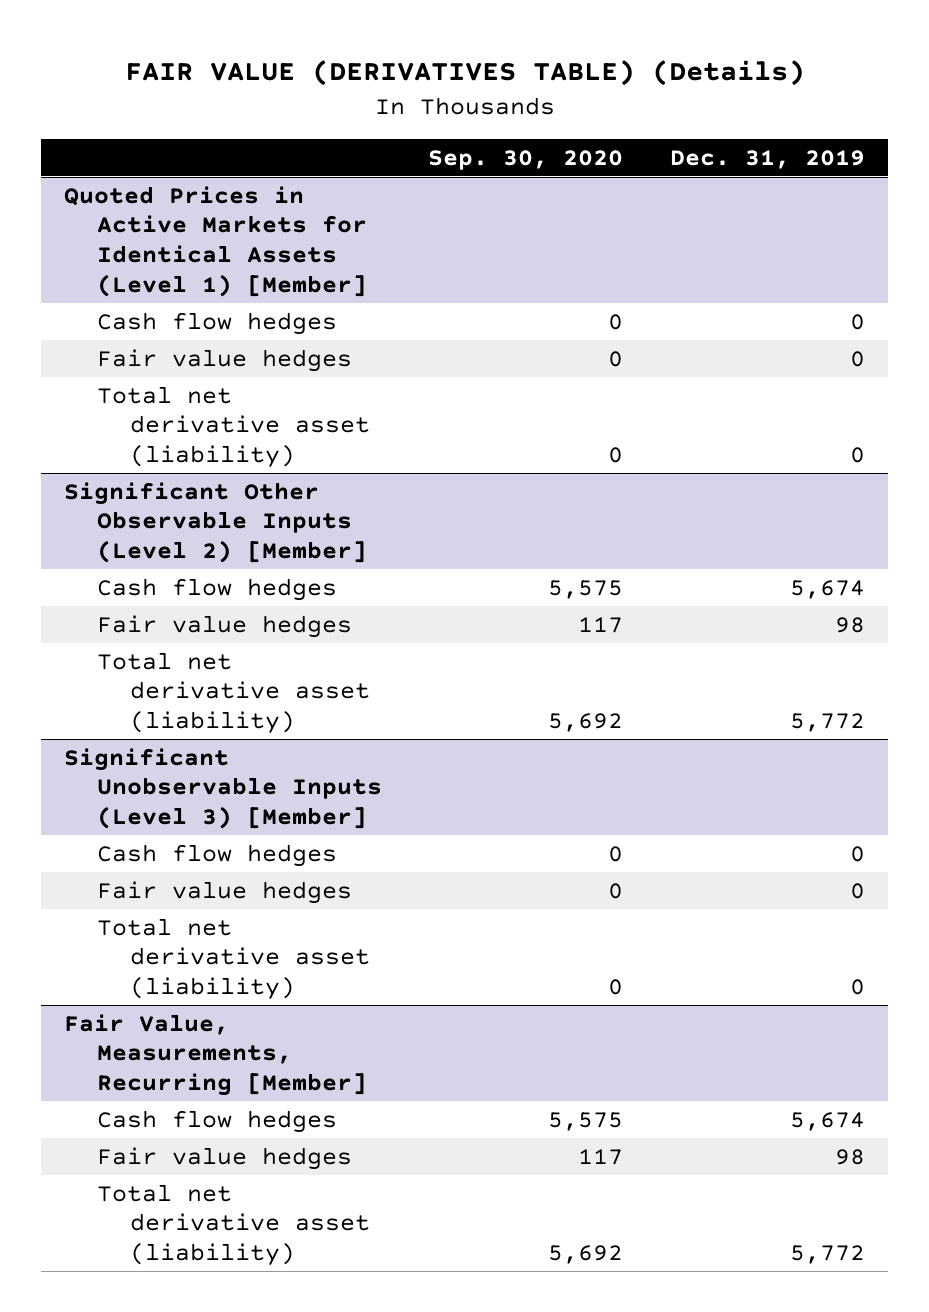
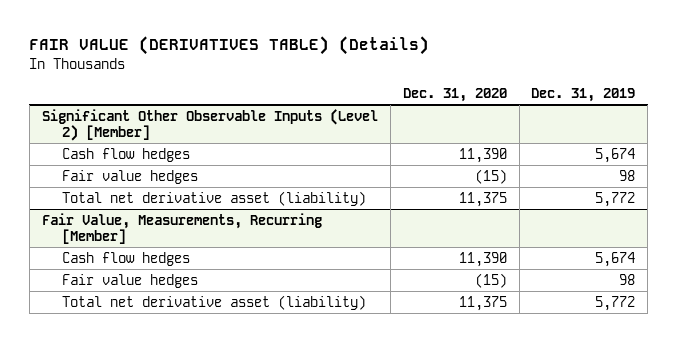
- | Sep. 30, 2020 | Dec. 31, 2019
+ | Dec. 31, 2020 | Dec. 31, 2019
- Quoted Prices in Active Markets for Identical Assets (Level 1) [Member]
- Cash flow hedges | 0 | 0
- Fair value hedges | 0 | 0
- Total net derivative asset (liability) | 0 | 0
- Significant Unobservable Inputs (Level 3) [Member]
- Cash flow hedges | 0 | 0
- Fair value hedges | 0 | 0
- Total net derivative asset (liability) | 0 | 0

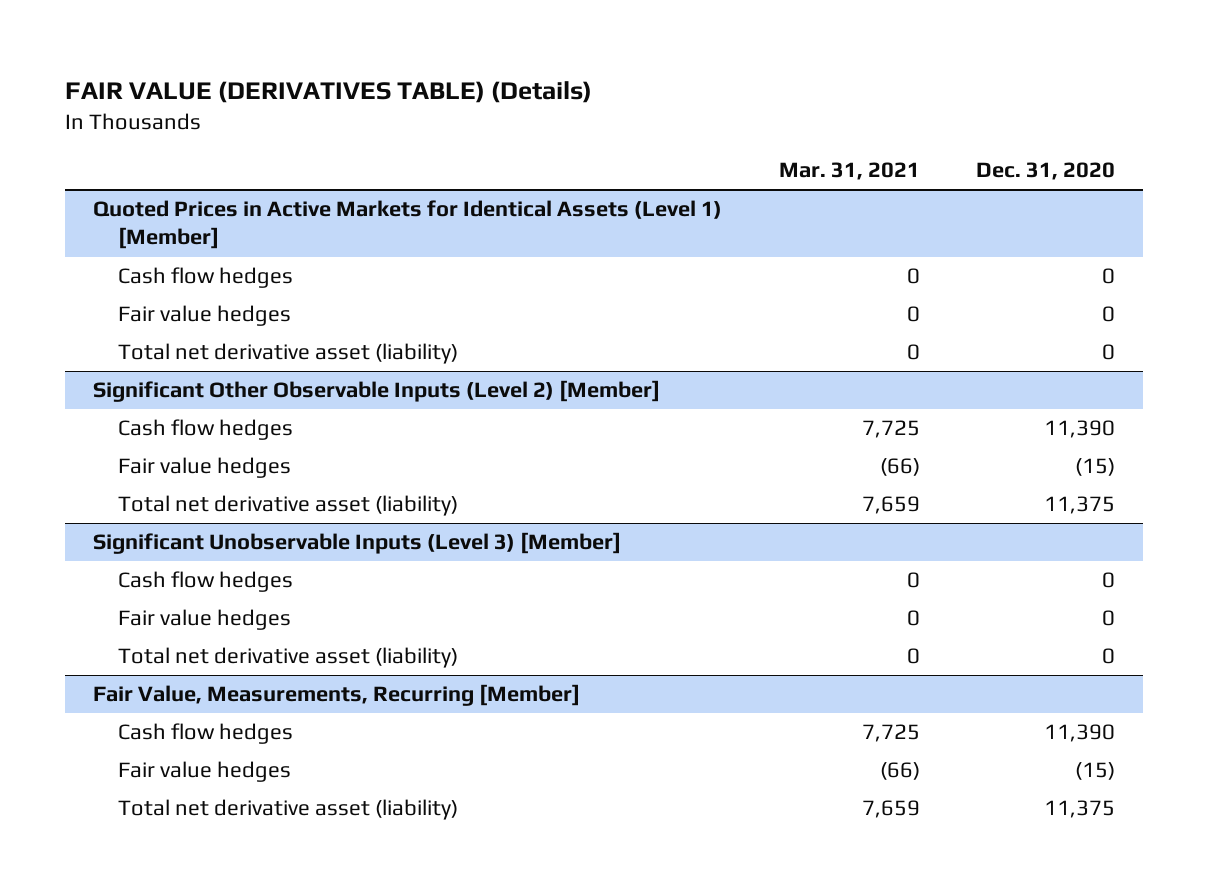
- | Dec. 31, 2020 | Dec. 31, 2019
+ | Mar. 31, 2021 | Dec. 31, 2020
+ Quoted Prices in Active Markets for Identical Assets (Level 1) [Member]
+ Cash flow hedges | 0 | 0
+ Fair value hedges | 0 | 0
+ Total net derivative asset (liability) | 0 | 0
+ Significant Unobservable Inputs (Level 3) [Member]
+ Cash flow hedges | 0 | 0
+ Fair value hedges | 0 | 0
+ Total net derivative asset (liability) | 0 | 0

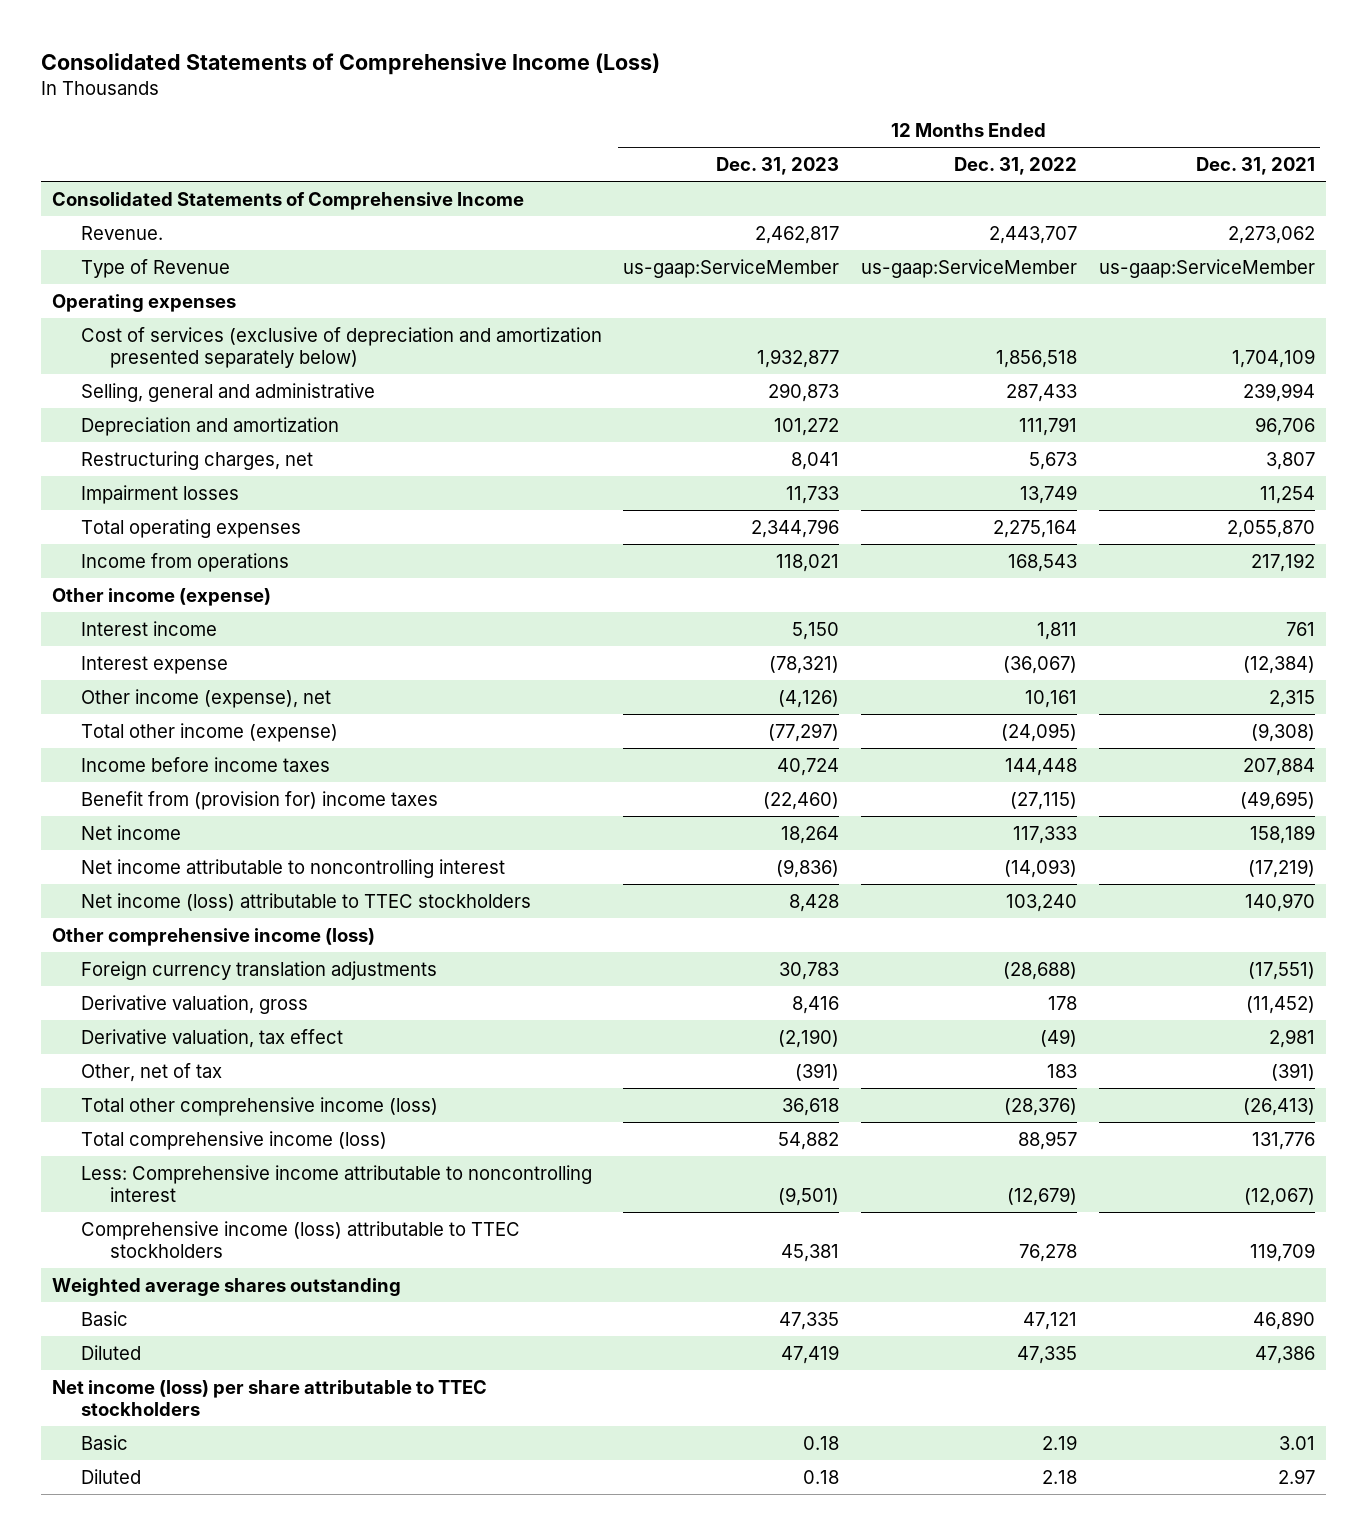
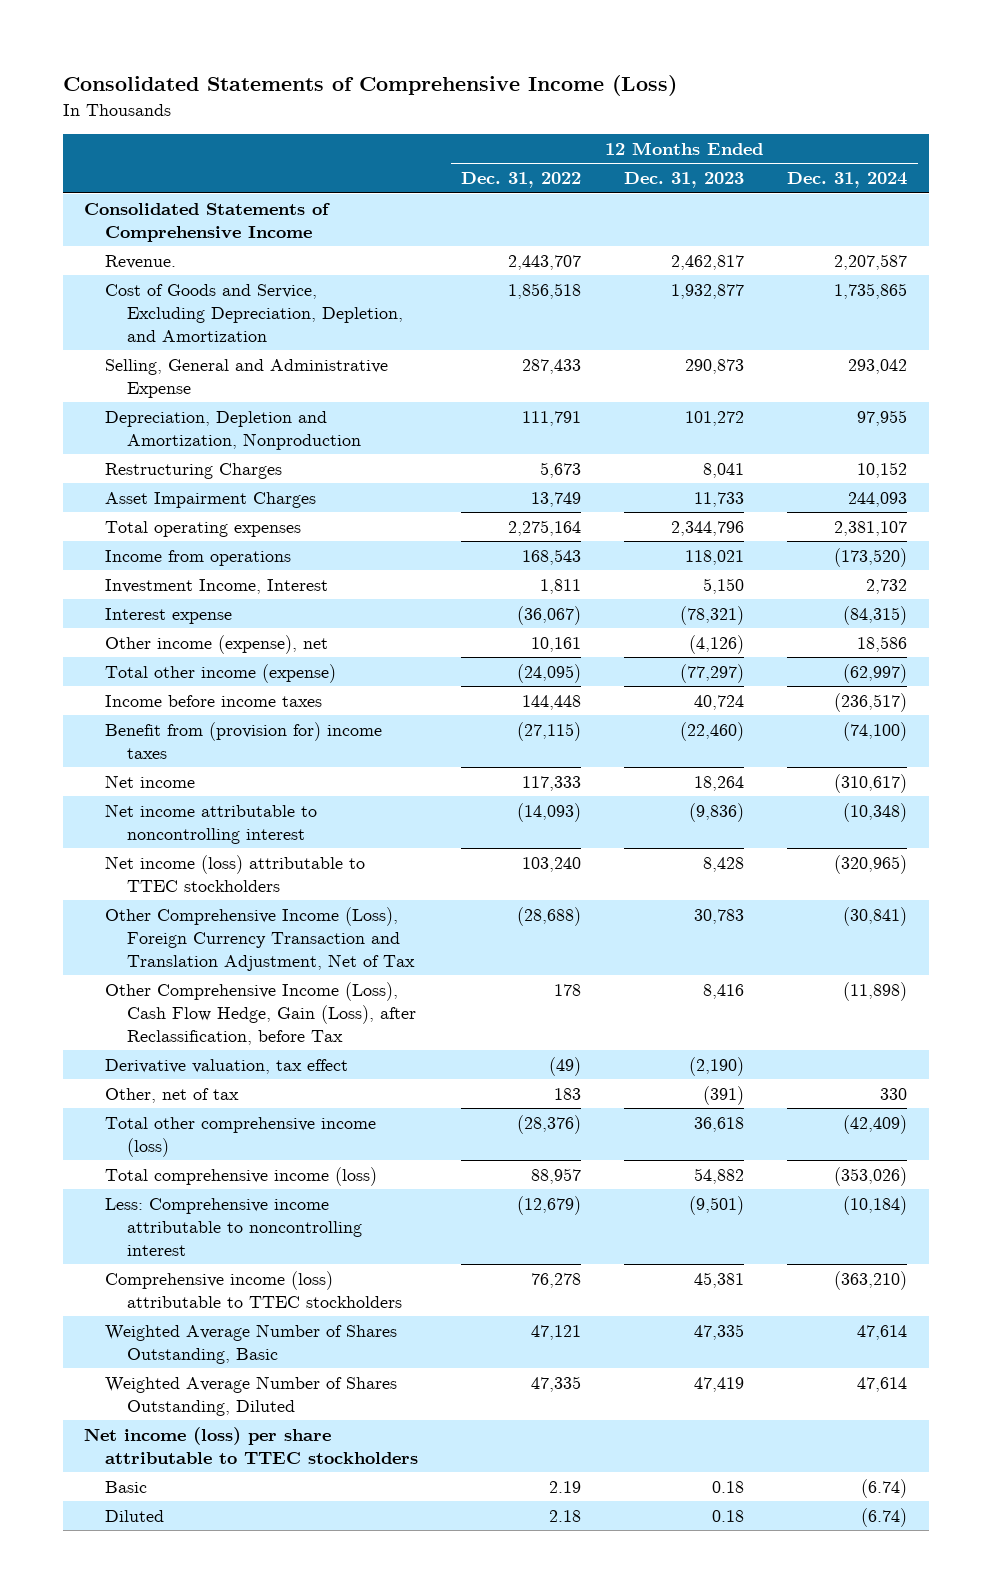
- | 12 Months Ended Dec. 31, 2023 | 12 Months Ended Dec. 31, 2022 | 12 Months Ended Dec. 31, 2021
+ | 12 Months Ended Dec. 31, 2022 | 12 Months Ended Dec. 31, 2023 | 12 Months Ended Dec. 31, 2024
- Type of Revenue | us-gaap:ServiceMember | us-gaap:ServiceMember | us-gaap:ServiceMember
- Operating expenses
- Cost of services (exclusive of depreciation and amortization presented separately below) | 1,932,877 | 1,856,518 | 1,704,109
- Selling, general and administrative | 290,873 | 287,433 | 239,994
- Depreciation and amortization | 101,272 | 111,791 | 96,706
- Restructuring charges, net | 8,041 | 5,673 | 3,807
- Impairment losses | 11,733 | 13,749 | 11,254
+ Cost of Goods and Service, Excluding Depreciation, Depletion, and Amortization | 1,856,518 | 1,932,877 | 1,735,865
+ Selling, General and Administrative Expense | 287,433 | 290,873 | 293,042
+ Depreciation, Depletion and Amortization, Nonproduction | 111,791 | 101,272 | 97,955
+ Restructuring Charges | 5,673 | 8,041 | 10,152
+ Asset Impairment Charges | 13,749 | 11,733 | 244,093
- Other income (expense)
- Interest income | 5,150 | 1,811 | 761
+ Investment Income, Interest | 1,811 | 5,150 | 2,732
- Other comprehensive income (loss)
- Foreign currency translation adjustments | 30,783 | (28,688) | (17,551)
- Derivative valuation, gross | 8,416 | 178 | (11,452)
+ Other Comprehensive Income (Loss), Foreign Currency Transaction and Translation Adjustment, Net of Tax | (28,688) | 30,783 | (30,841)
+ Other Comprehensive Income (Loss), Cash Flow Hedge, Gain (Loss), after Reclassification, before Tax | 178 | 8,416 | (11,898)
- Weighted average shares outstanding
- Basic | 47,335 | 47,121 | 46,890
- Diluted | 47,419 | 47,335 | 47,386
+ Weighted Average Number of Shares Outstanding, Basic | 47,121 | 47,335 | 47,614
+ Weighted Average Number of Shares Outstanding, Diluted | 47,335 | 47,419 | 47,614

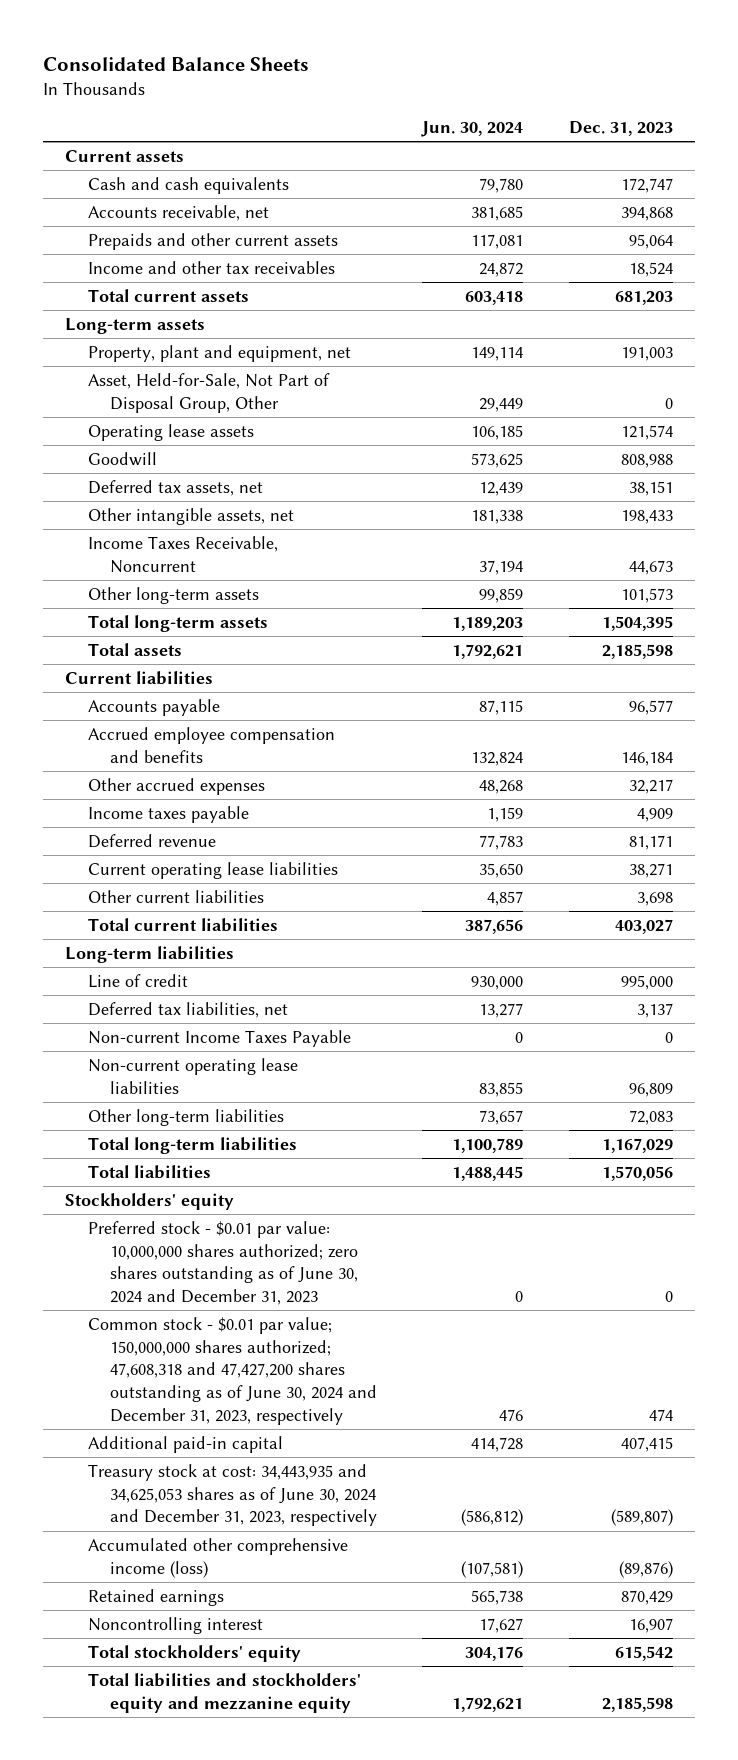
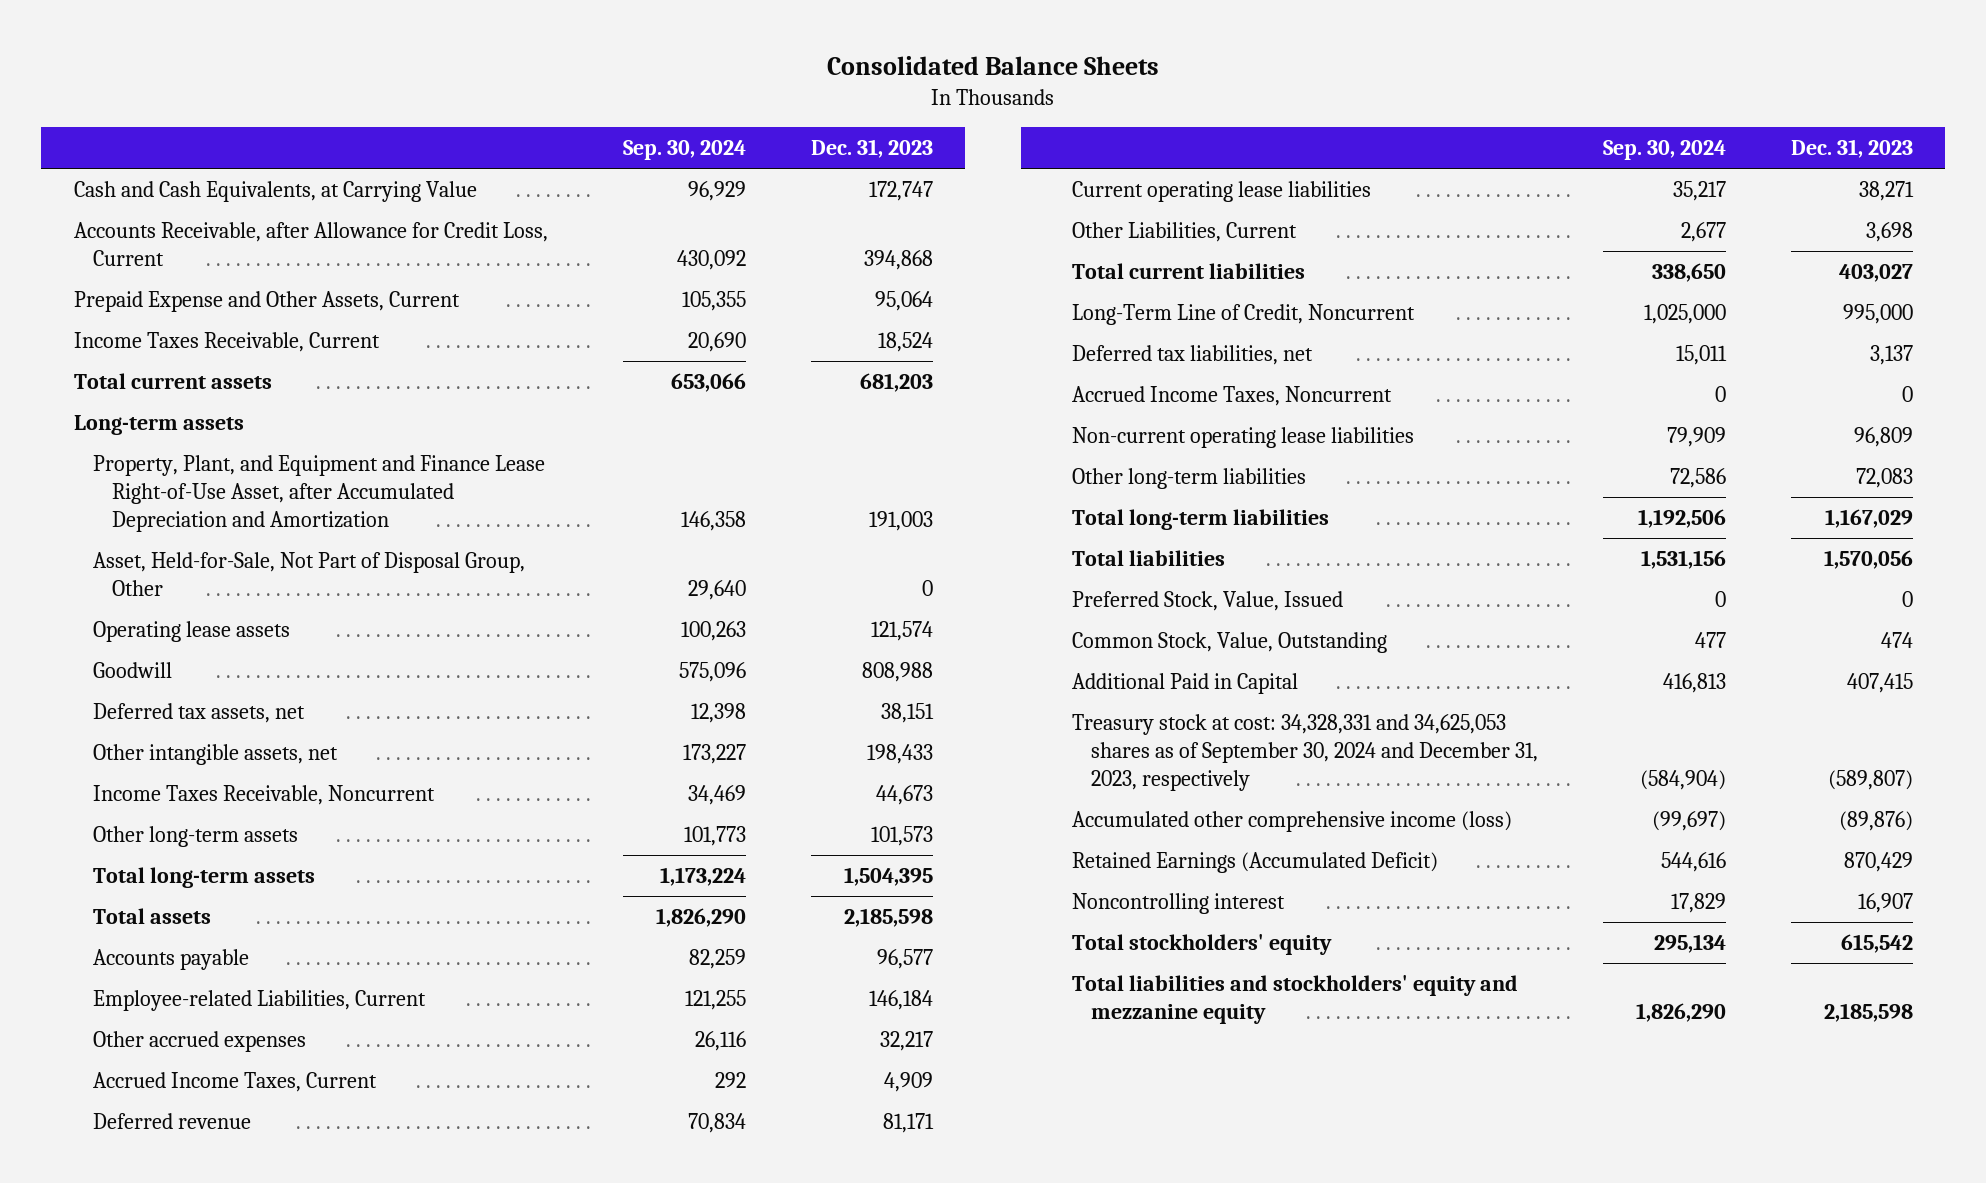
- | Jun. 30, 2024 | Dec. 31, 2023
+ | Sep. 30, 2024 | Dec. 31, 2023
- Current assets
- Cash and cash equivalents | 79,780 | 172,747
- Accounts receivable, net | 381,685 | 394,868
- Prepaids and other current assets | 117,081 | 95,064
- Income and other tax receivables | 24,872 | 18,524
+ Cash and Cash Equivalents, at Carrying Value | 96,929 | 172,747
+ Accounts Receivable, after Allowance for Credit Loss, Current | 430,092 | 394,868
+ Prepaid Expense and Other Assets, Current | 105,355 | 95,064
+ Income Taxes Receivable, Current | 20,690 | 18,524
- Property, plant and equipment, net | 149,114 | 191,003
+ Property, Plant, and Equipment and Finance Lease Right-of-Use Asset, after Accumulated Depreciation and Amortization | 146,358 | 191,003
- Current liabilities
- Accrued employee compensation and benefits | 132,824 | 146,184
+ Employee-related Liabilities, Current | 121,255 | 146,184
- Income taxes payable | 1,159 | 4,909
+ Accrued Income Taxes, Current | 292 | 4,909
- Other current liabilities | 4,857 | 3,698
+ Other Liabilities, Current | 2,677 | 3,698
- Long-term liabilities
- Line of credit | 930,000 | 995,000
+ Long-Term Line of Credit, Noncurrent | 1,025,000 | 995,000
- Non-current Income Taxes Payable | 0 | 0
+ Accrued Income Taxes, Noncurrent | 0 | 0
- Stockholders' equity
- Preferred stock - $0.01 par value: 10,000,000 shares authorized; zero shares outstanding as of June 30, 2024 and December 31, 2023 | 0 | 0
- Common stock - $0.01 par value; 150,000,000 shares authorized; 47,608,318 and 47,427,200 shares outstanding as of June 30, 2024 and December 31, 2023, respectively | 476 | 474
- Additional paid-in capital | 414,728 | 407,415
- Treasury stock at cost: 34,443,935 and 34,625,053 shares as of June 30, 2024 and December 31, 2023, respectively | (586,812) | (589,807)
+ Preferred Stock, Value, Issued | 0 | 0
+ Common Stock, Value, Outstanding | 477 | 474
+ Additional Paid in Capital | 416,813 | 407,415
+ Treasury stock at cost: 34,328,331 and 34,625,053 shares as of September 30, 2024 and December 31, 2023, respectively | (584,904) | (589,807)
- Retained earnings | 565,738 | 870,429
+ Retained Earnings (Accumulated Deficit) | 544,616 | 870,429

